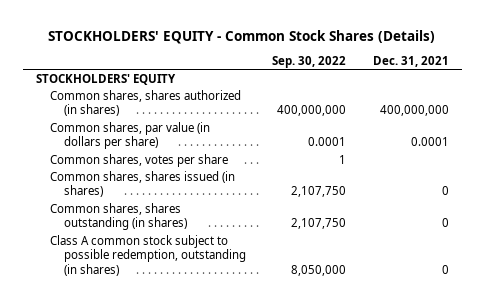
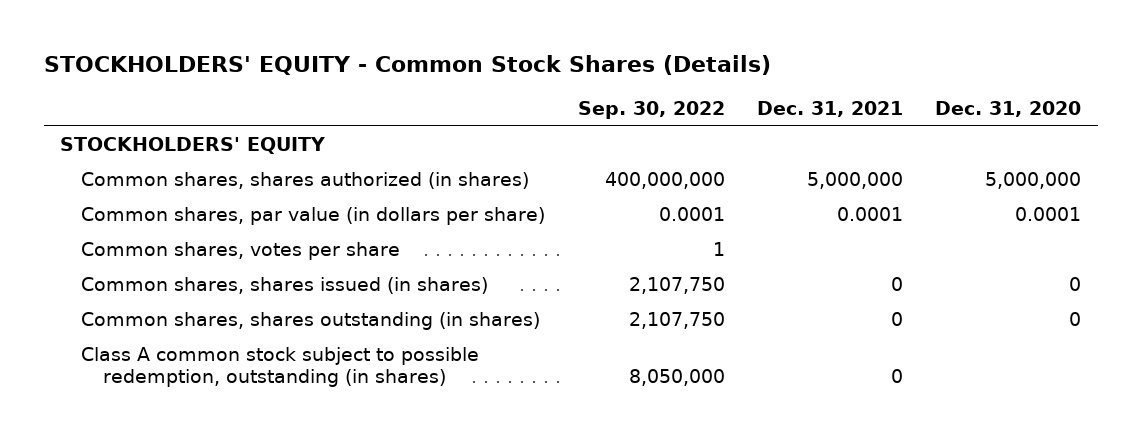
- | Sep. 30, 2022 | Dec. 31, 2021
+ | Sep. 30, 2022 | Dec. 31, 2021 | Dec. 31, 2020
- Common shares, shares authorized (in shares) | 400,000,000 | 400,000,000
+ Common shares, shares authorized (in shares) | 400,000,000 | 5,000,000 | 5,000,000

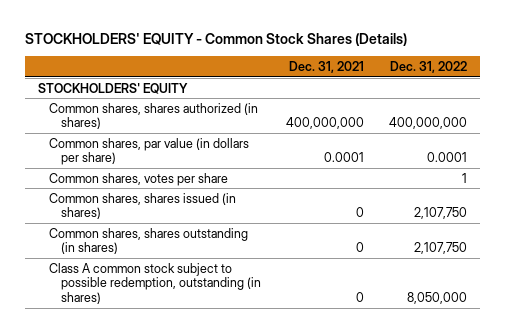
- | Sep. 30, 2022 | Dec. 31, 2021 | Dec. 31, 2020
+ | Dec. 31, 2021 | Dec. 31, 2022
- Common shares, shares authorized (in shares) | 400,000,000 | 5,000,000 | 5,000,000
+ Common shares, shares authorized (in shares) | 400,000,000 | 400,000,000

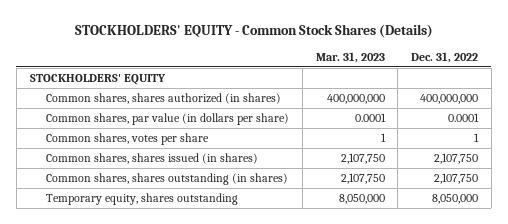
- | Dec. 31, 2021 | Dec. 31, 2022
+ | Mar. 31, 2023 | Dec. 31, 2022
- Class A common stock subject to possible redemption, outstanding (in shares) | 0 | 8,050,000
+ Temporary equity, shares outstanding | 8,050,000 | 8,050,000

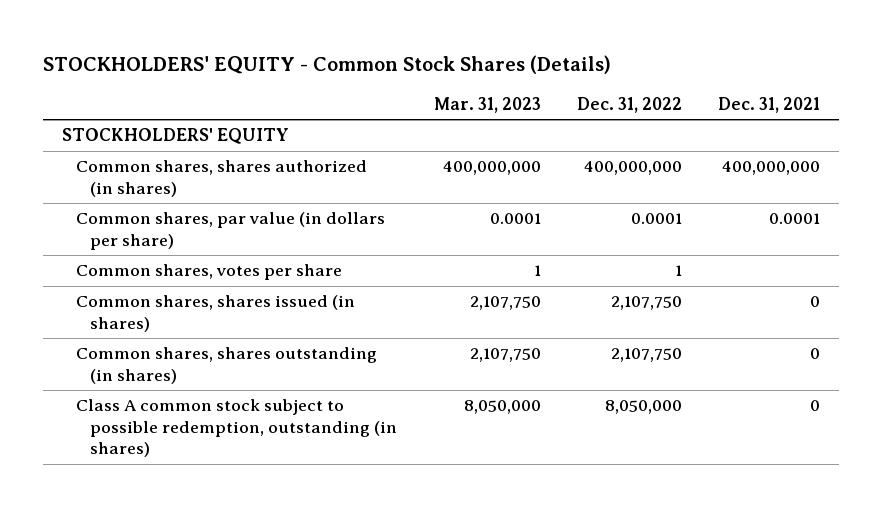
- | Mar. 31, 2023 | Dec. 31, 2022
+ | Mar. 31, 2023 | Dec. 31, 2022 | Dec. 31, 2021
- Temporary equity, shares outstanding | 8,050,000 | 8,050,000
+ Class A common stock subject to possible redemption, outstanding (in shares) | 8,050,000 | 8,050,000 | 0

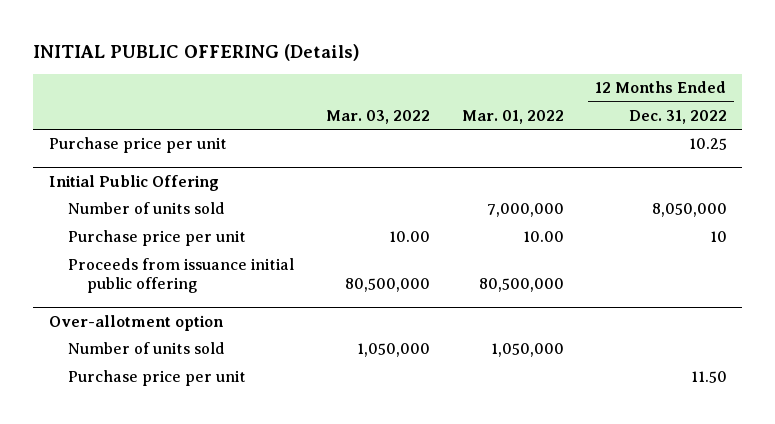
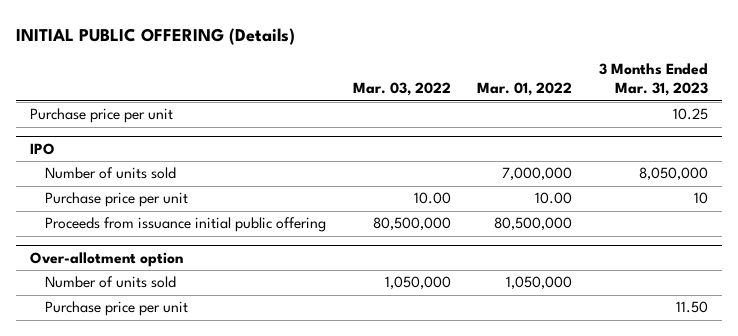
- | Mar. 03, 2022 | Mar. 01, 2022 | 12 Months Ended Dec. 31, 2022
+ | Mar. 03, 2022 | Mar. 01, 2022 | 3 Months Ended Mar. 31, 2023
- Initial Public Offering
+ IPO

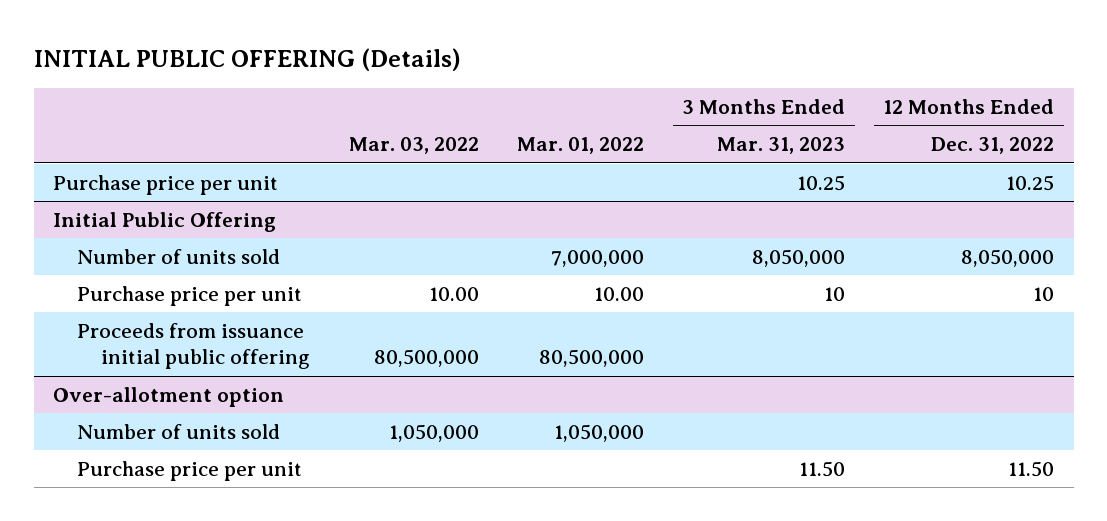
- | Mar. 03, 2022 | Mar. 01, 2022 | 3 Months Ended Mar. 31, 2023
+ | Mar. 03, 2022 | Mar. 01, 2022 | 3 Months Ended Mar. 31, 2023 | 12 Months Ended Dec. 31, 2022
- IPO
+ Initial Public Offering

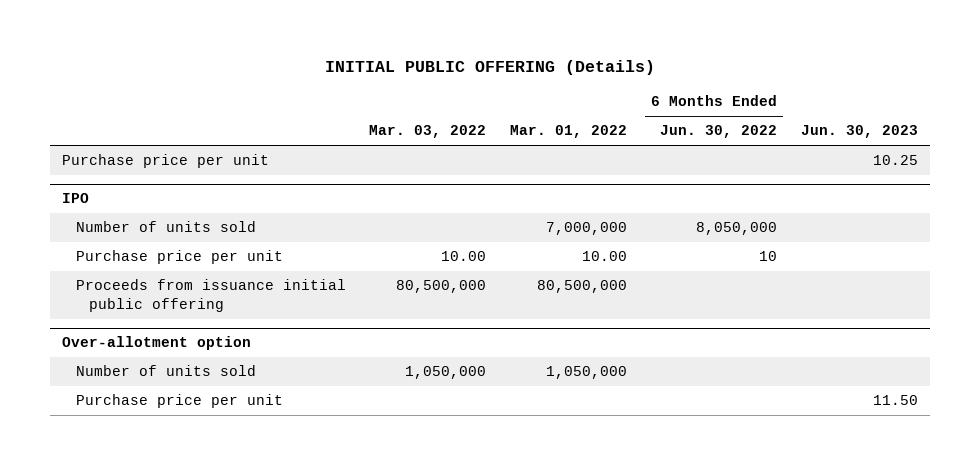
- | Mar. 03, 2022 | Mar. 01, 2022 | 3 Months Ended Mar. 31, 2023 | 12 Months Ended Dec. 31, 2022
+ | Mar. 03, 2022 | Mar. 01, 2022 | 6 Months Ended Jun. 30, 2022 | Jun. 30, 2023
- Initial Public Offering
+ IPO

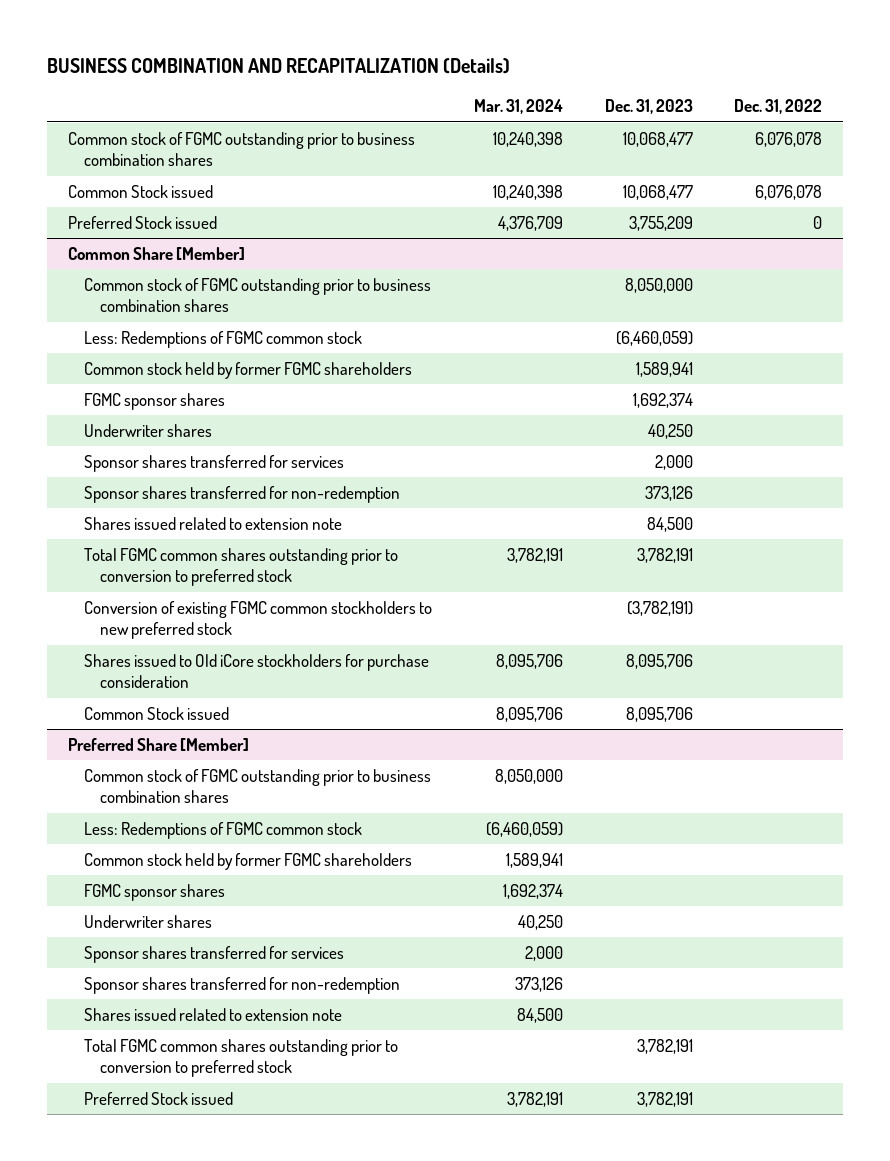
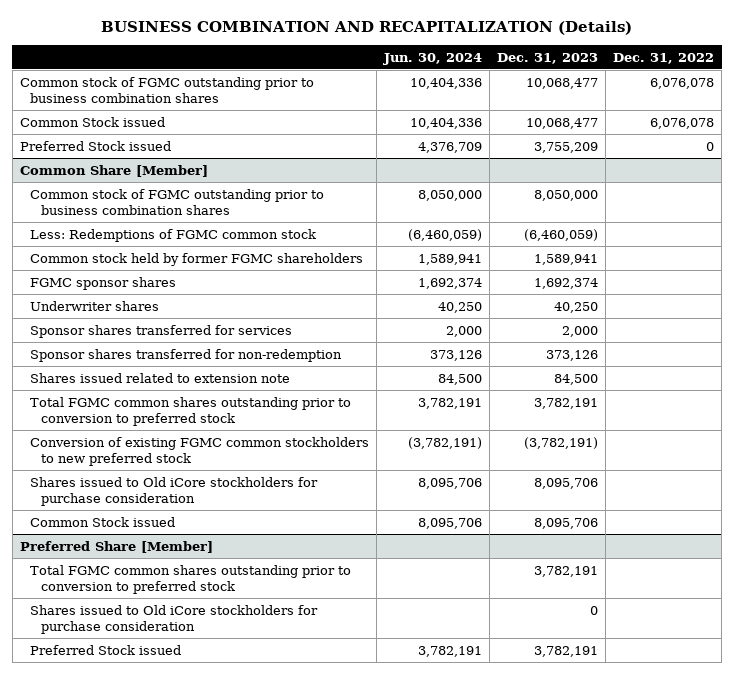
- | Mar. 31, 2024 | Dec. 31, 2023 | Dec. 31, 2022
+ | Jun. 30, 2024 | Dec. 31, 2023 | Dec. 31, 2022
@ Preferred Share [Member]
- Common stock of FGMC outstanding prior to business combination shares | 8,050,000 | |
- Less: Redemptions of FGMC common stock | (6,460,059) | |
- Common stock held by former FGMC shareholders | 1,589,941 | |
- FGMC sponsor shares | 1,692,374 | |
- Underwriter shares | 40,250 | |
- Sponsor shares transferred for services | 2,000 | |
- Sponsor shares transferred for non-redemption | 373,126 | |
- Shares issued related to extension note | 84,500 | |
+ Shares issued to Old iCore stockholders for purchase consideration | | 0 |

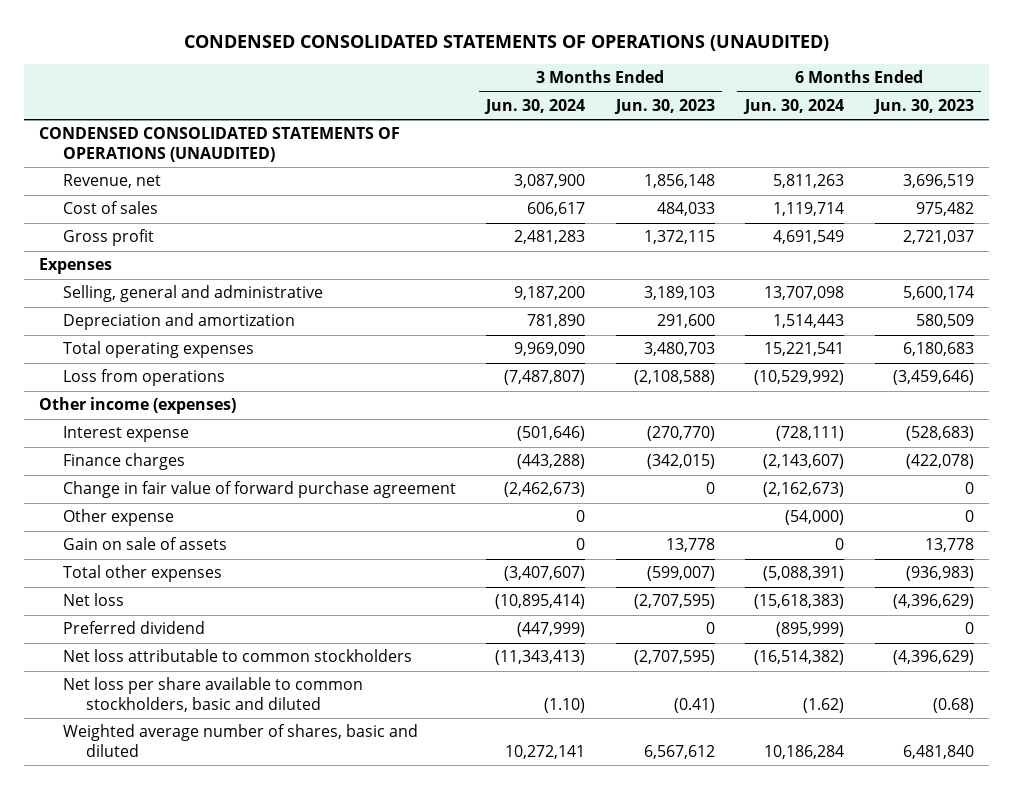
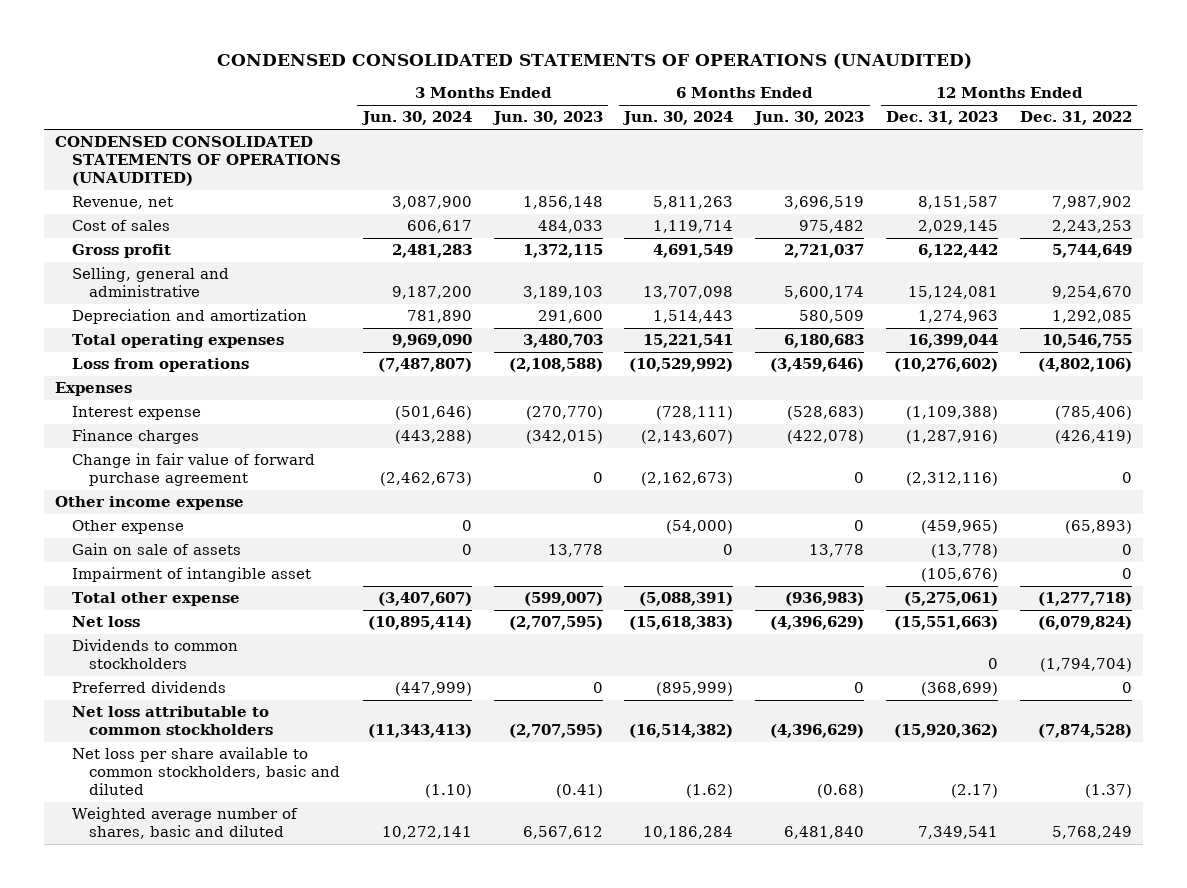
- | 3 Months Ended Jun. 30, 2024 | 3 Months Ended Jun. 30, 2023 | 6 Months Ended Jun. 30, 2024 | 6 Months Ended Jun. 30, 2023
+ | 3 Months Ended Jun. 30, 2024 | 3 Months Ended Jun. 30, 2023 | 6 Months Ended Jun. 30, 2024 | 6 Months Ended Jun. 30, 2023 | 12 Months Ended Dec. 31, 2023 | 12 Months Ended Dec. 31, 2022
- Other income (expenses)
moved down: Expenses
+ Other income expense
- Total other expenses | (3,407,607) | (599,007) | (5,088,391) | (936,983)
+ Impairment of intangible asset | | | | | (105,676) | 0
+ Total other expense | (3,407,607) | (599,007) | (5,088,391) | (936,983) | (5,275,061) | (1,277,718)
- Preferred dividend | (447,999) | 0 | (895,999) | 0
+ Dividends to common stockholders | | | | | 0 | (1,794,704)
+ Preferred dividends | (447,999) | 0 | (895,999) | 0 | (368,699) | 0

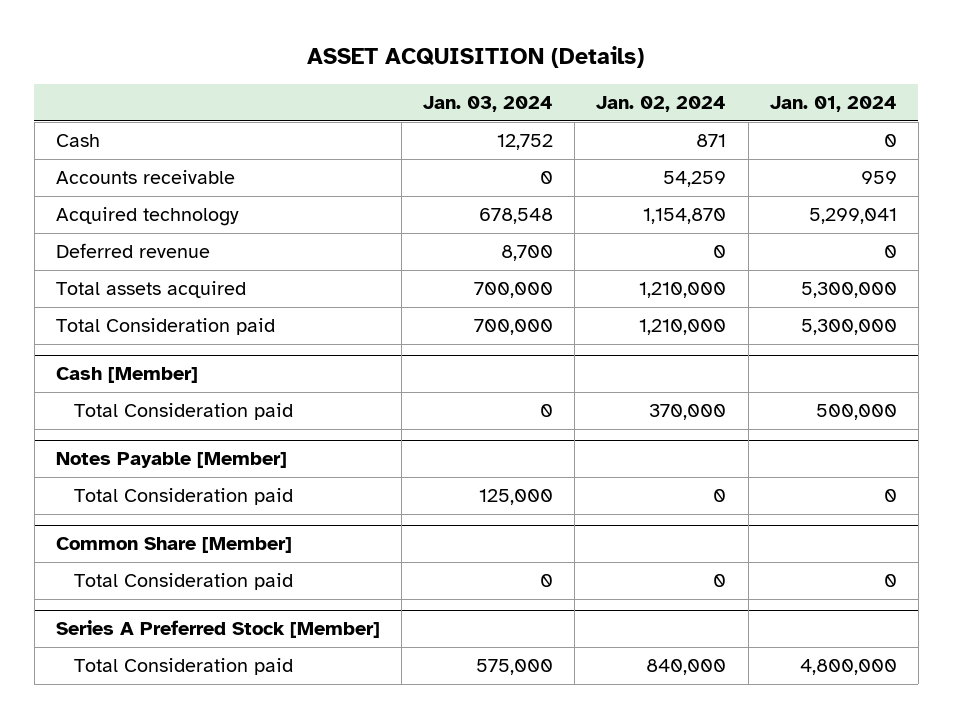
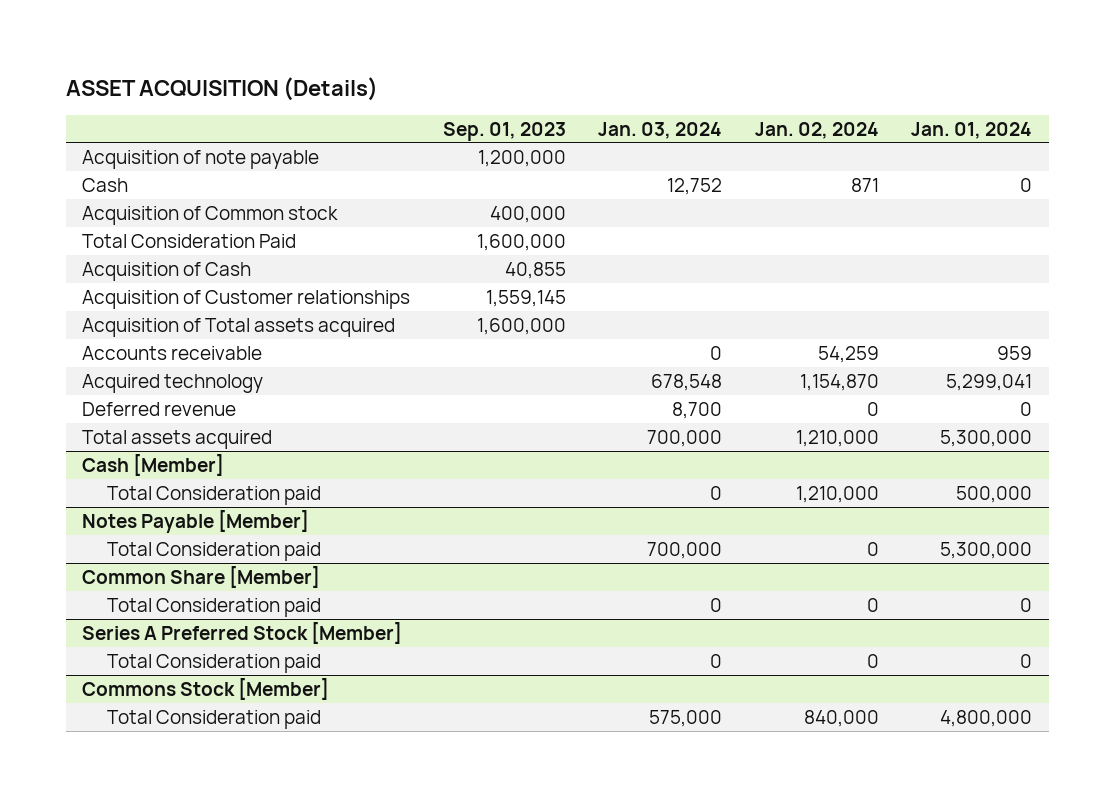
- | Jan. 03, 2024 | Jan. 02, 2024 | Jan. 01, 2024
+ | Sep. 01, 2023 | Jan. 03, 2024 | Jan. 02, 2024 | Jan. 01, 2024
+ Acquisition of note payable | 1,200,000 | | |
+ Acquisition of Common stock | 400,000 | | |
+ Total Consideration Paid | 1,600,000 | | |
+ Acquisition of Cash | 40,855 | | |
+ Acquisition of Customer relationships | 1,559,145 | | |
+ Acquisition of Total assets acquired | 1,600,000 | | |
- Total Consideration paid | 700,000 | 1,210,000 | 5,300,000
@ Cash [Member]
- Total Consideration paid | 0 | 370,000 | 500,000
+ Total Consideration paid | | 0 | 1,210,000 | 500,000
@ Notes Payable [Member]
- Total Consideration paid | 125,000 | 0 | 0
+ Total Consideration paid | | 700,000 | 0 | 5,300,000
@ Series A Preferred Stock [Member]
+ Total Consideration paid | | 0 | 0 | 0
+ Commons Stock [Member]

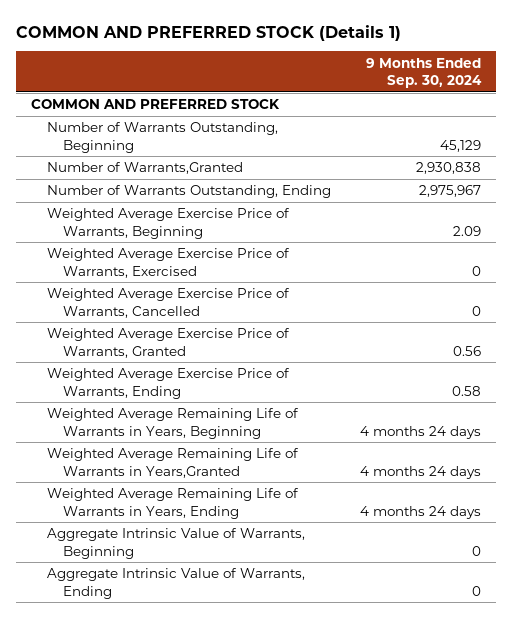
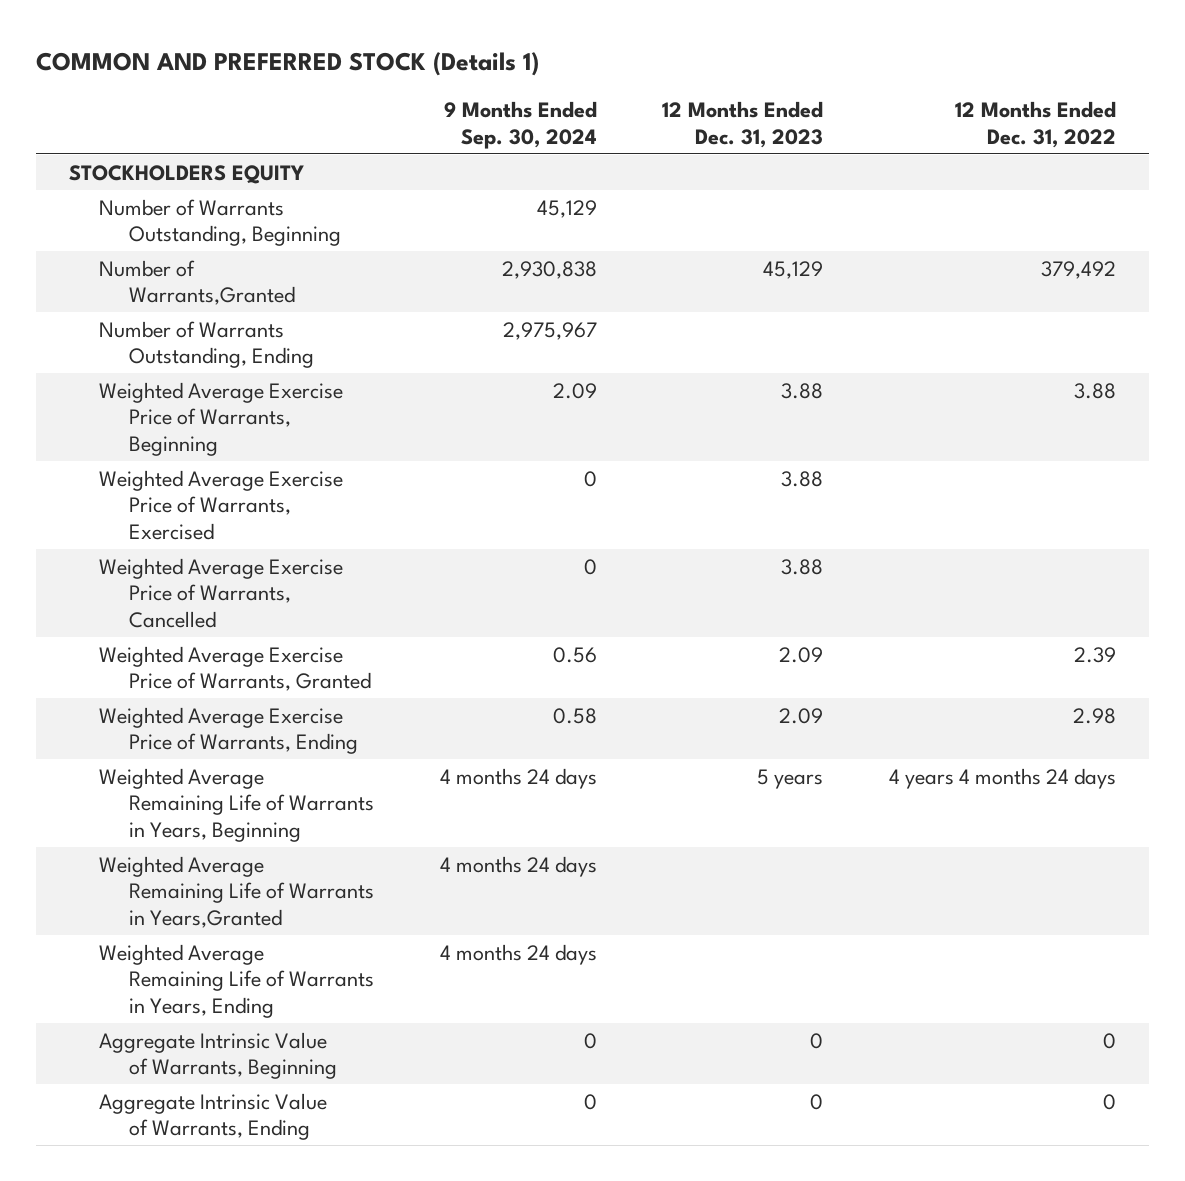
- | 9 Months Ended Sep. 30, 2024
+ | 9 Months Ended Sep. 30, 2024 | 12 Months Ended Dec. 31, 2023 | 12 Months Ended Dec. 31, 2022
- COMMON AND PREFERRED STOCK
+ STOCKHOLDERS EQUITY

